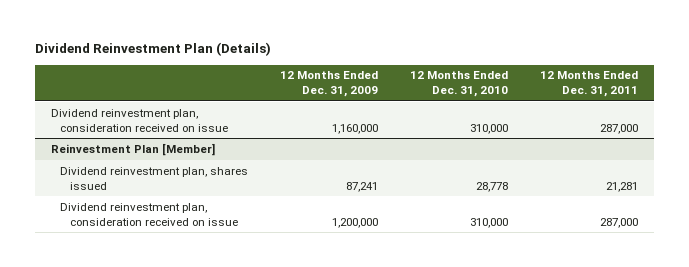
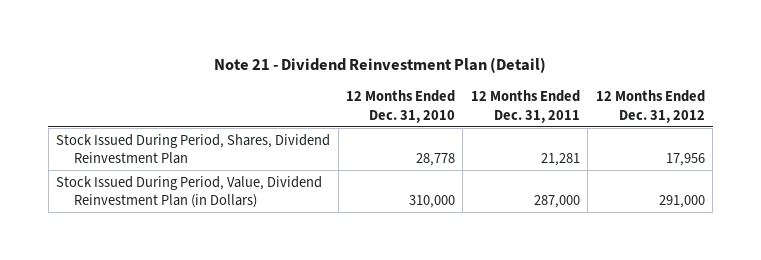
- Dividend Reinvestment Plan (Details)
+ Note 21 - Dividend Reinvestment Plan (Detail)
- | 12 Months Ended Dec. 31, 2009 | 12 Months Ended Dec. 31, 2010 | 12 Months Ended Dec. 31, 2011
+ | 12 Months Ended Dec. 31, 2010 | 12 Months Ended Dec. 31, 2011 | 12 Months Ended Dec. 31, 2012
- Dividend reinvestment plan, consideration received on issue | 1,160,000 | 310,000 | 287,000
- Reinvestment Plan [Member]
- Dividend reinvestment plan, shares issued | 87,241 | 28,778 | 21,281
- Dividend reinvestment plan, consideration received on issue | 1,200,000 | 310,000 | 287,000
+ Stock Issued During Period, Shares, Dividend Reinvestment Plan | 28,778 | 21,281 | 17,956
+ Stock Issued During Period, Value, Dividend Reinvestment Plan (in Dollars) | 310,000 | 287,000 | 291,000

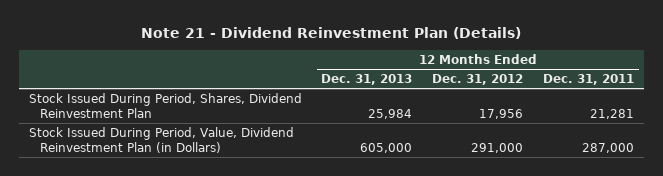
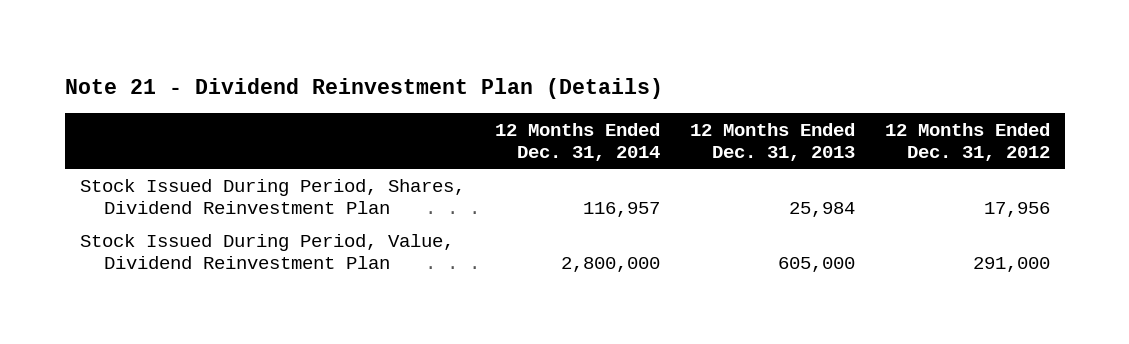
- | 12 Months Ended Dec. 31, 2013 | 12 Months Ended Dec. 31, 2012 | 12 Months Ended Dec. 31, 2011
+ | 12 Months Ended Dec. 31, 2014 | 12 Months Ended Dec. 31, 2013 | 12 Months Ended Dec. 31, 2012
- Stock Issued During Period, Value, Dividend Reinvestment Plan (in Dollars) | 605,000 | 291,000 | 287,000
+ Stock Issued During Period, Value, Dividend Reinvestment Plan | 2,800,000 | 605,000 | 291,000

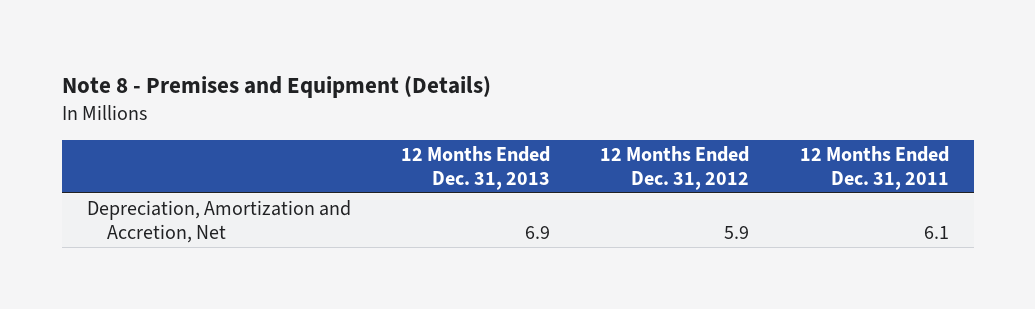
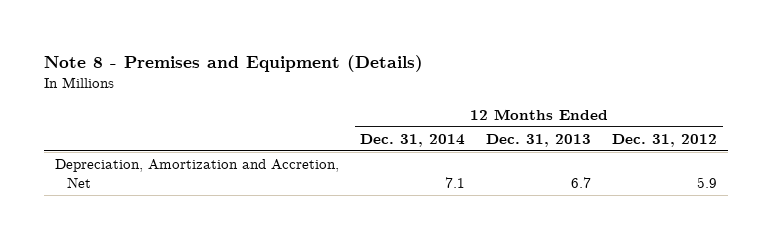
- | 12 Months Ended Dec. 31, 2013 | 12 Months Ended Dec. 31, 2012 | 12 Months Ended Dec. 31, 2011
+ | 12 Months Ended Dec. 31, 2014 | 12 Months Ended Dec. 31, 2013 | 12 Months Ended Dec. 31, 2012
- Depreciation, Amortization and Accretion, Net | 6.9 | 5.9 | 6.1
+ Depreciation, Amortization and Accretion, Net | 7.1 | 6.7 | 5.9

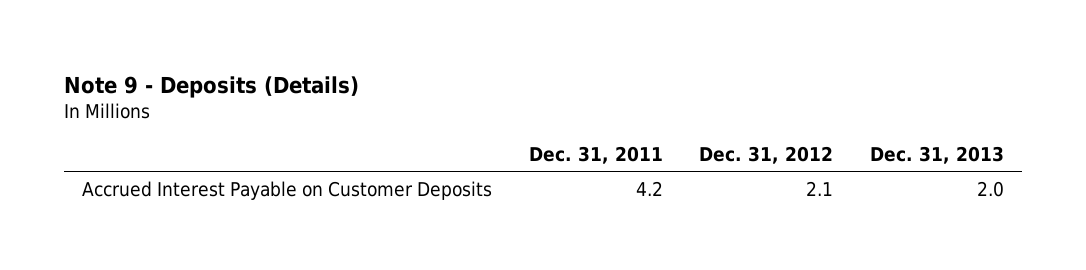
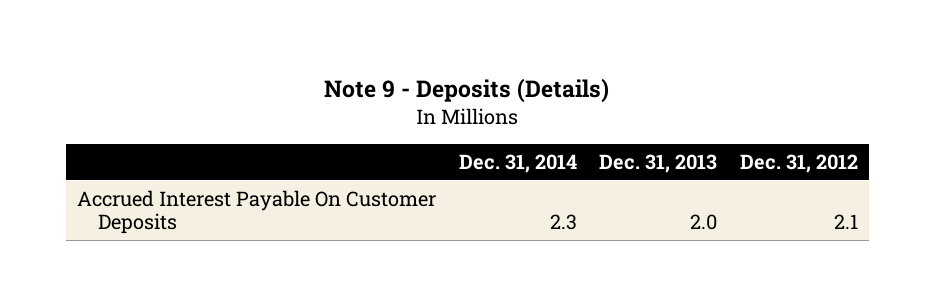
- | Dec. 31, 2011 | Dec. 31, 2012 | Dec. 31, 2013
+ | Dec. 31, 2014 | Dec. 31, 2013 | Dec. 31, 2012
- Accrued Interest Payable on Customer Deposits | 4.2 | 2.1 | 2.0
+ Accrued Interest Payable On Customer Deposits | 2.3 | 2.0 | 2.1

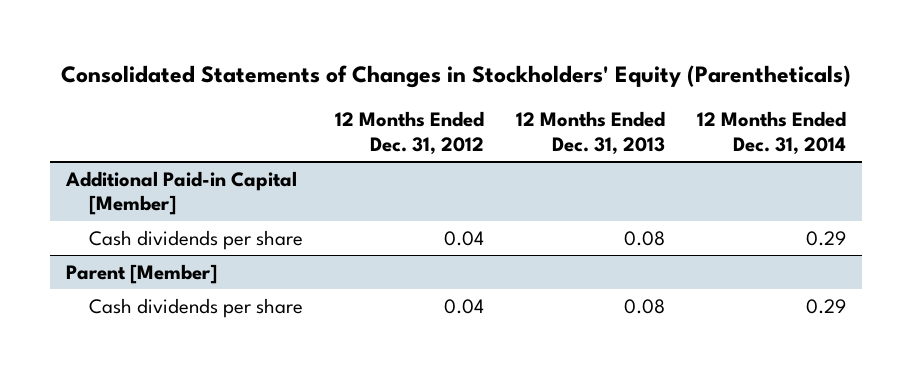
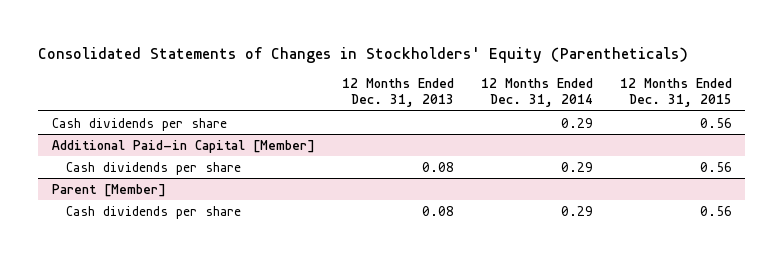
- | 12 Months Ended Dec. 31, 2012 | 12 Months Ended Dec. 31, 2013 | 12 Months Ended Dec. 31, 2014
+ | 12 Months Ended Dec. 31, 2013 | 12 Months Ended Dec. 31, 2014 | 12 Months Ended Dec. 31, 2015
+ Cash dividends per share | | 0.29 | 0.56

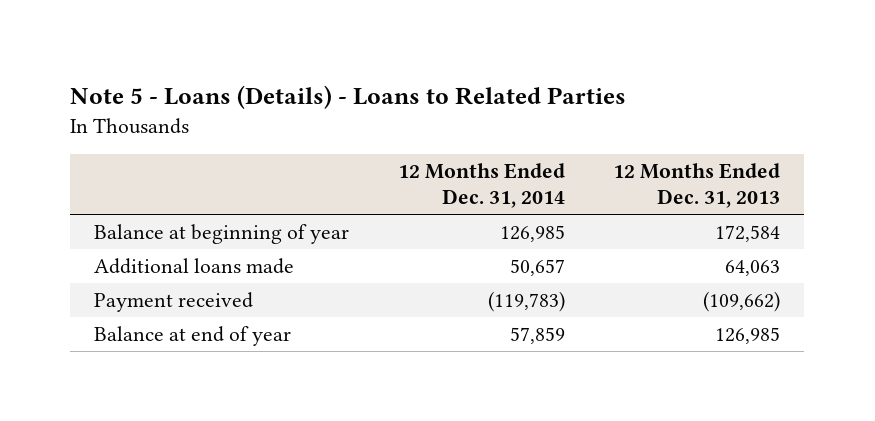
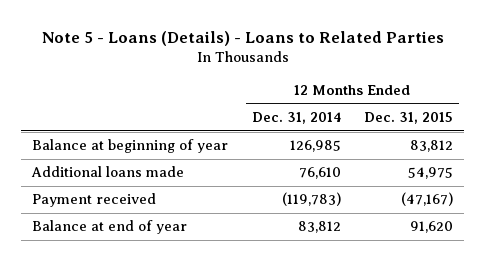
- | 12 Months Ended Dec. 31, 2014 | 12 Months Ended Dec. 31, 2013
+ | 12 Months Ended Dec. 31, 2014 | 12 Months Ended Dec. 31, 2015
- Additional loans made | 50,657 | 64,063
+ Additional loans made | 76,610 | 54,975
- Balance at end of year | 57,859 | 126,985
+ Balance at end of year | 83,812 | 91,620

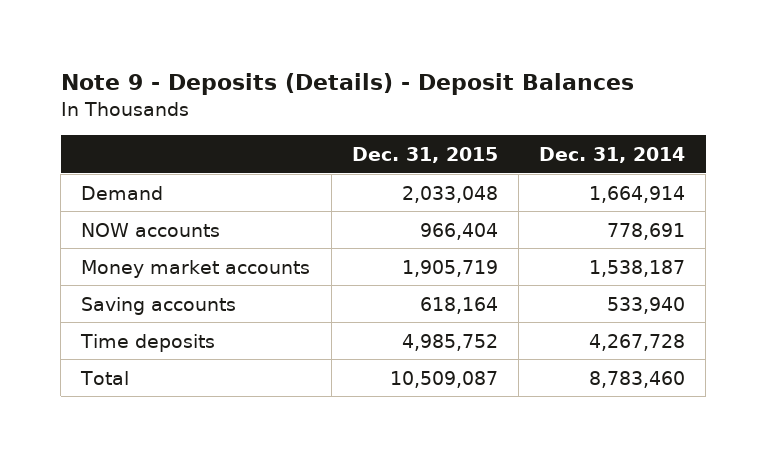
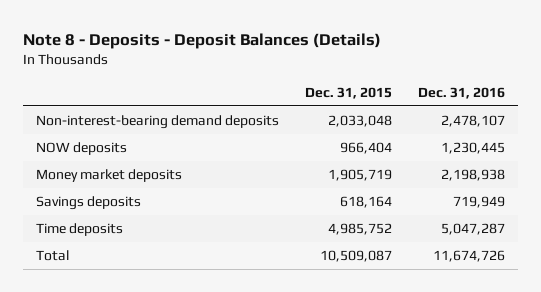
- Note 9 - Deposits (Details) - Deposit Balances
+ Note 8 - Deposits - Deposit Balances (Details)
- | Dec. 31, 2015 | Dec. 31, 2014
+ | Dec. 31, 2015 | Dec. 31, 2016
- Demand | 2,033,048 | 1,664,914
- NOW accounts | 966,404 | 778,691
- Money market accounts | 1,905,719 | 1,538,187
- Saving accounts | 618,164 | 533,940
+ Non-interest-bearing demand deposits | 2,033,048 | 2,478,107
+ NOW deposits | 966,404 | 1,230,445
+ Money market deposits | 1,905,719 | 2,198,938
+ Savings deposits | 618,164 | 719,949

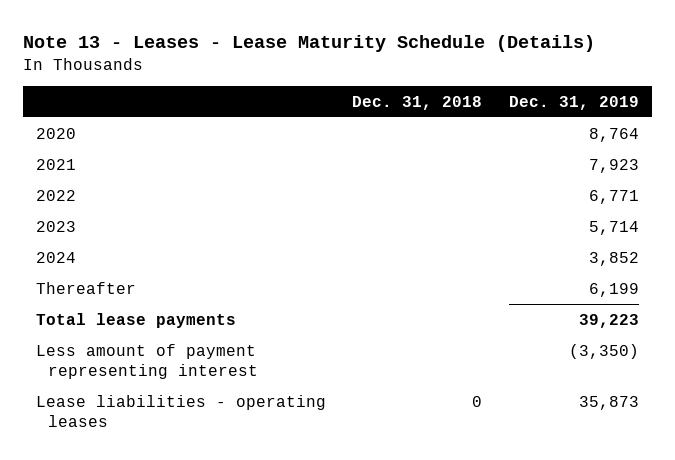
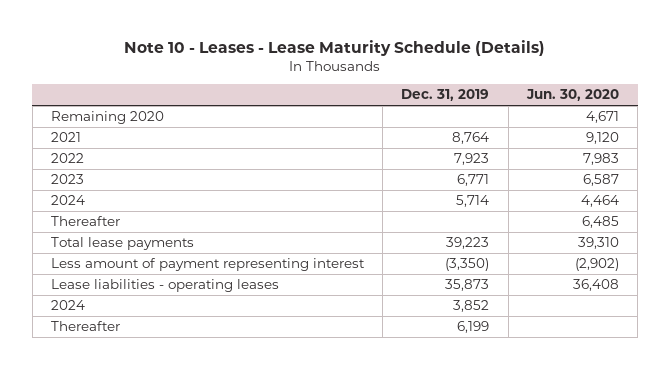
- Note 13 - Leases - Lease Maturity Schedule (Details)
+ Note 10 - Leases - Lease Maturity Schedule (Details)
- | Dec. 31, 2018 | Dec. 31, 2019
+ | Dec. 31, 2019 | Jun. 30, 2020
- 2020 | | 8,764
- 2021 | | 7,923
- 2022 | | 6,771
- 2023 | | 5,714
+ Remaining 2020 | | 4,671
+ 2021 | 8,764 | 9,120
+ 2022 | 7,923 | 7,983
+ 2023 | 6,771 | 6,587
+ 2024 | 5,714 | 4,464
+ Thereafter | | 6,485
moved down: 2024 | 3,852 |
moved down: Thereafter | 6,199 |

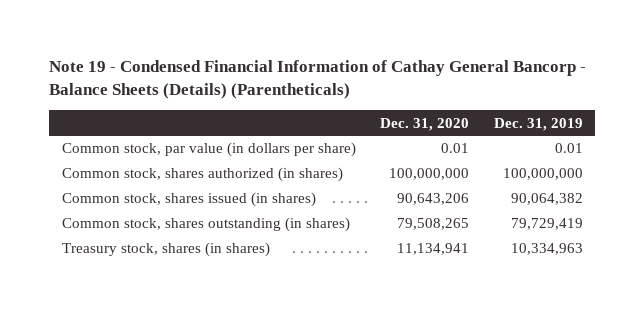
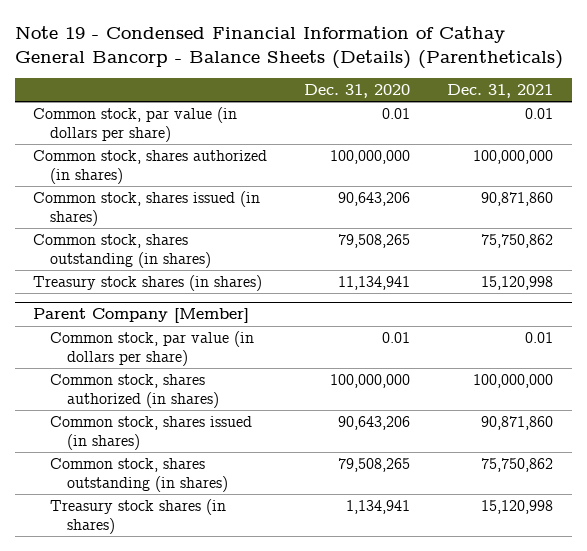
- | Dec. 31, 2020 | Dec. 31, 2019
+ | Dec. 31, 2020 | Dec. 31, 2021
- Treasury stock, shares (in shares) | 11,134,941 | 10,334,963
+ Treasury stock shares (in shares) | 11,134,941 | 15,120,998
+ Parent Company [Member]
+ Common stock, par value (in dollars per share) | 0.01 | 0.01
+ Common stock, shares authorized (in shares) | 100,000,000 | 100,000,000
+ Common stock, shares issued (in shares) | 90,643,206 | 90,871,860
+ Common stock, shares outstanding (in shares) | 79,508,265 | 75,750,862
+ Treasury stock shares (in shares) | 1,134,941 | 15,120,998

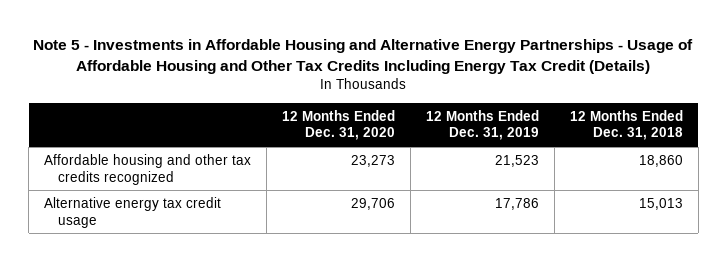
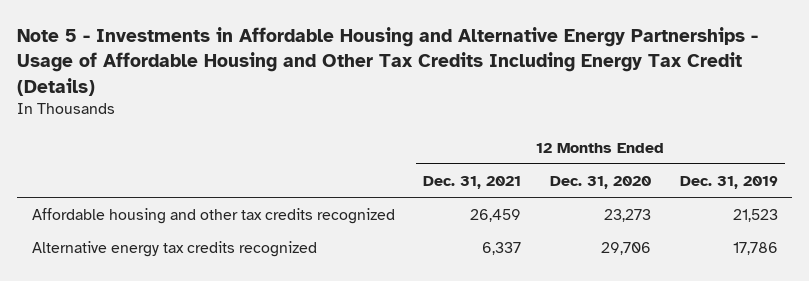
- | 12 Months Ended Dec. 31, 2020 | 12 Months Ended Dec. 31, 2019 | 12 Months Ended Dec. 31, 2018
+ | 12 Months Ended Dec. 31, 2021 | 12 Months Ended Dec. 31, 2020 | 12 Months Ended Dec. 31, 2019
- Alternative energy tax credit usage | 29,706 | 17,786 | 15,013
+ Alternative energy tax credits recognized | 6,337 | 29,706 | 17,786

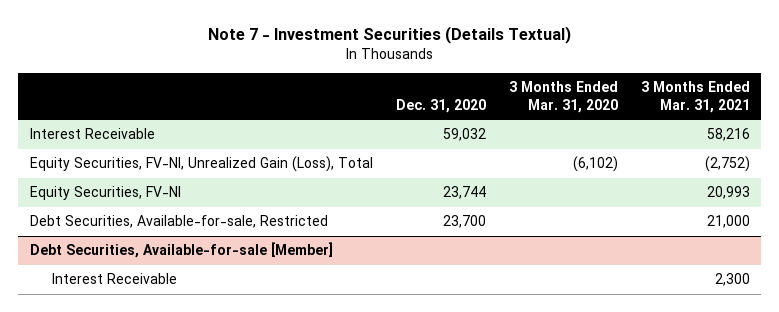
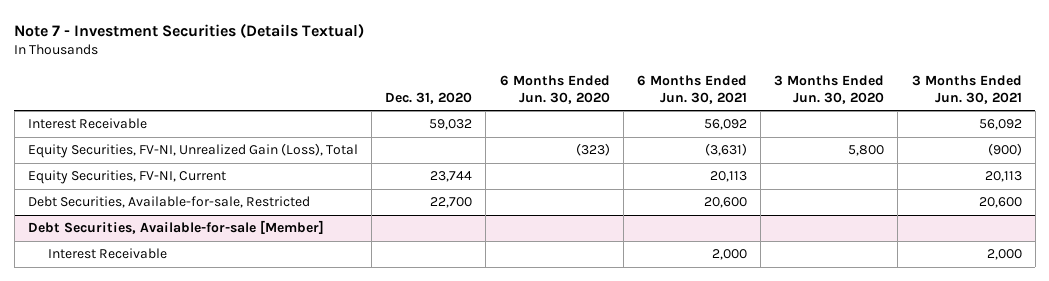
- | Dec. 31, 2020 | 3 Months Ended Mar. 31, 2020 | 3 Months Ended Mar. 31, 2021
+ | Dec. 31, 2020 | 6 Months Ended Jun. 30, 2020 | 6 Months Ended Jun. 30, 2021 | 3 Months Ended Jun. 30, 2020 | 3 Months Ended Jun. 30, 2021
- Equity Securities, FV-NI | 23,744 | | 20,993
- Debt Securities, Available-for-sale, Restricted | 23,700 | | 21,000
+ Equity Securities, FV-NI, Current | 23,744 | | 20,113 | | 20,113
+ Debt Securities, Available-for-sale, Restricted | 22,700 | | 20,600 | | 20,600

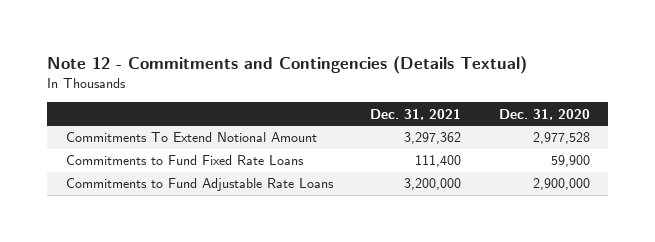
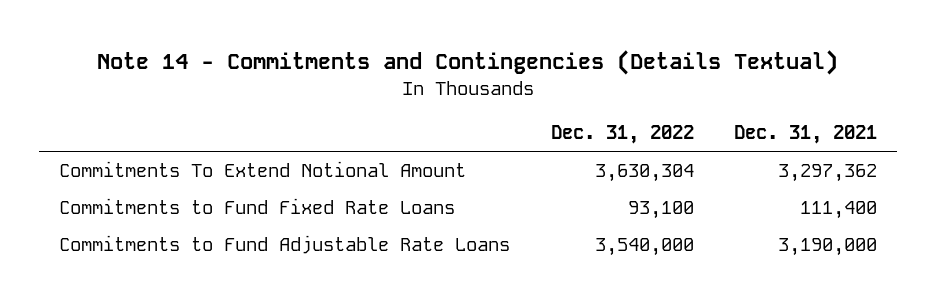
- Note 12 - Commitments and Contingencies (Details Textual)
+ Note 14 - Commitments and Contingencies (Details Textual)
- | Dec. 31, 2021 | Dec. 31, 2020
+ | Dec. 31, 2022 | Dec. 31, 2021
- Commitments to Fund Adjustable Rate Loans | 3,200,000 | 2,900,000
+ Commitments to Fund Adjustable Rate Loans | 3,540,000 | 3,190,000

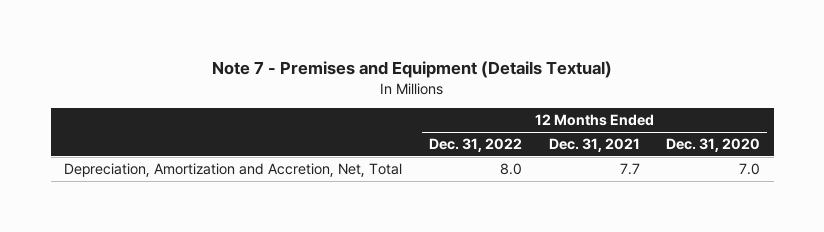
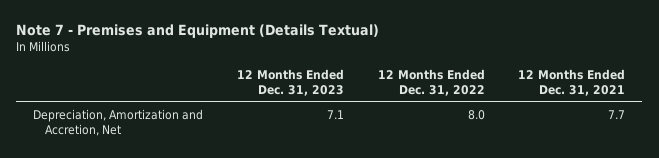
- | 12 Months Ended Dec. 31, 2022 | 12 Months Ended Dec. 31, 2021 | 12 Months Ended Dec. 31, 2020
+ | 12 Months Ended Dec. 31, 2023 | 12 Months Ended Dec. 31, 2022 | 12 Months Ended Dec. 31, 2021
- Depreciation, Amortization and Accretion, Net, Total | 8.0 | 7.7 | 7.0
+ Depreciation, Amortization and Accretion, Net | 7.1 | 8.0 | 7.7

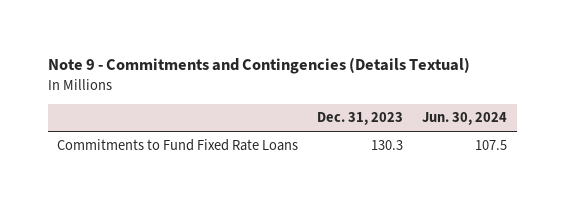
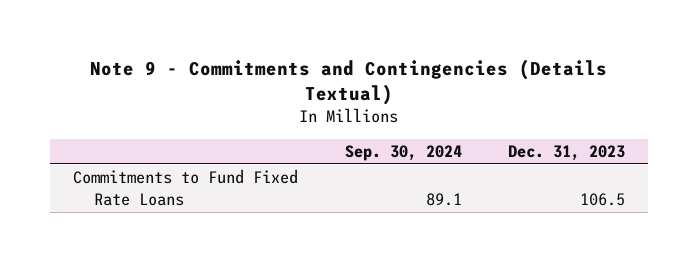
- | Dec. 31, 2023 | Jun. 30, 2024
+ | Sep. 30, 2024 | Dec. 31, 2023
- Commitments to Fund Fixed Rate Loans | 130.3 | 107.5
+ Commitments to Fund Fixed Rate Loans | 89.1 | 106.5

